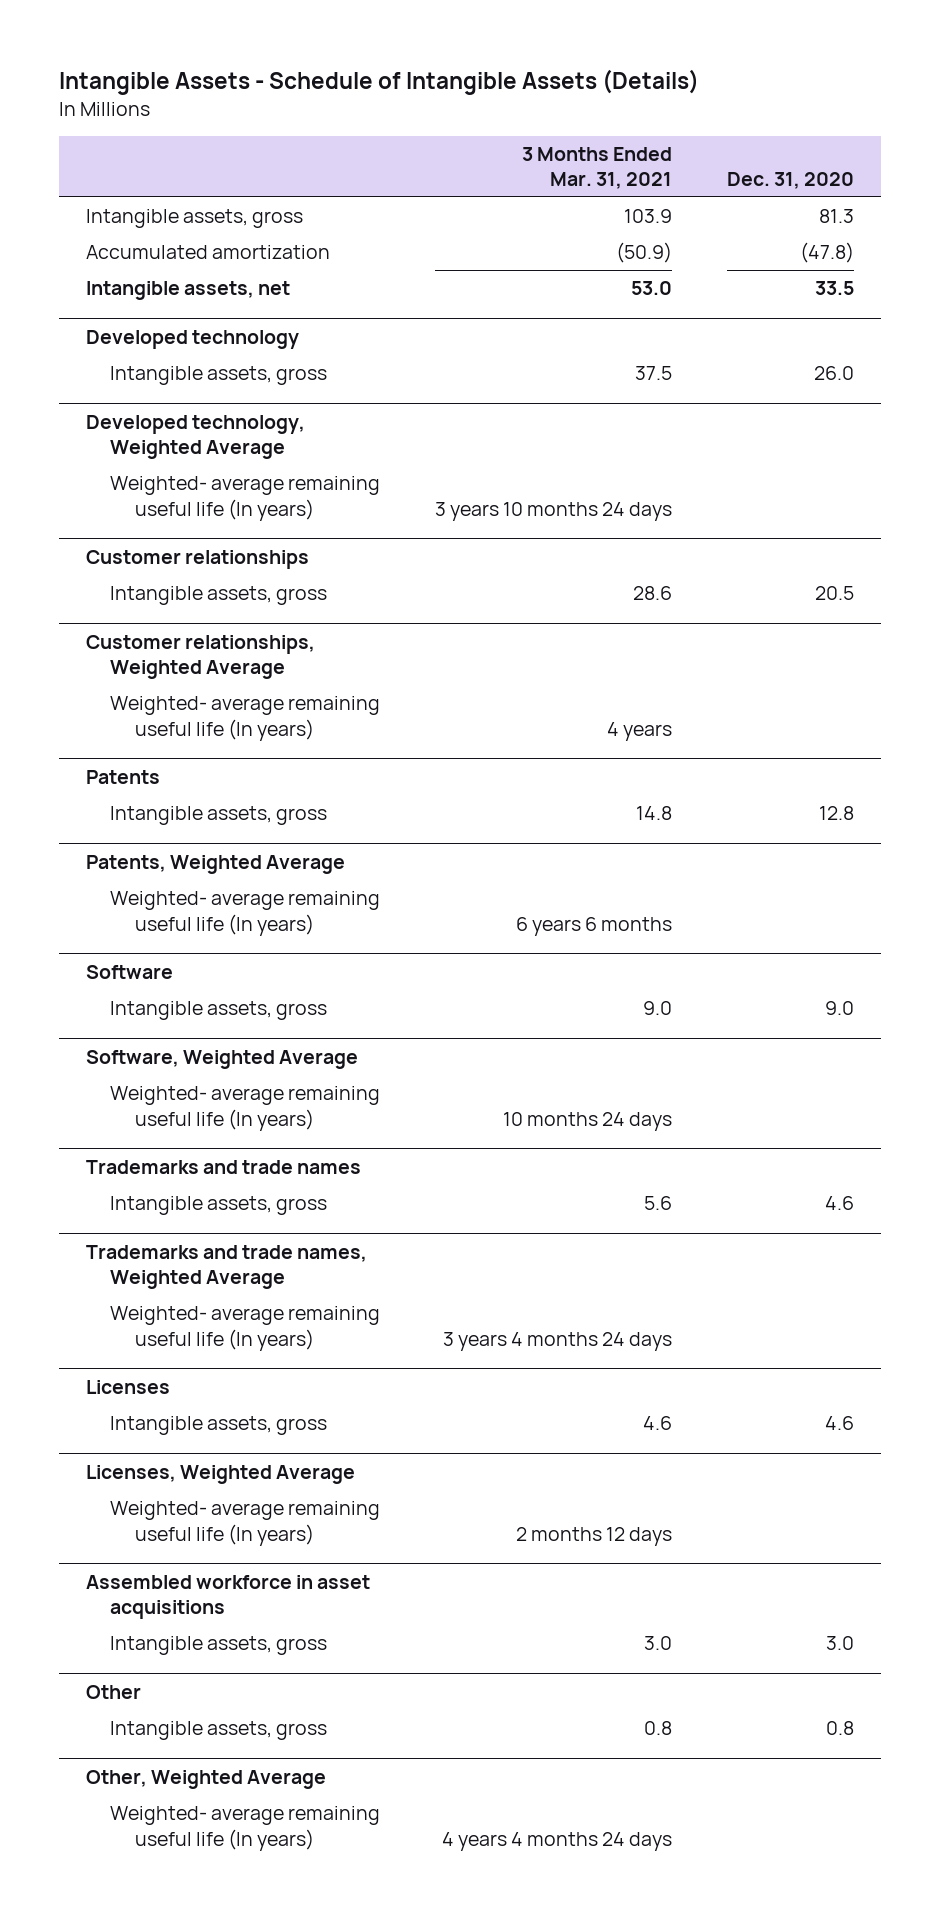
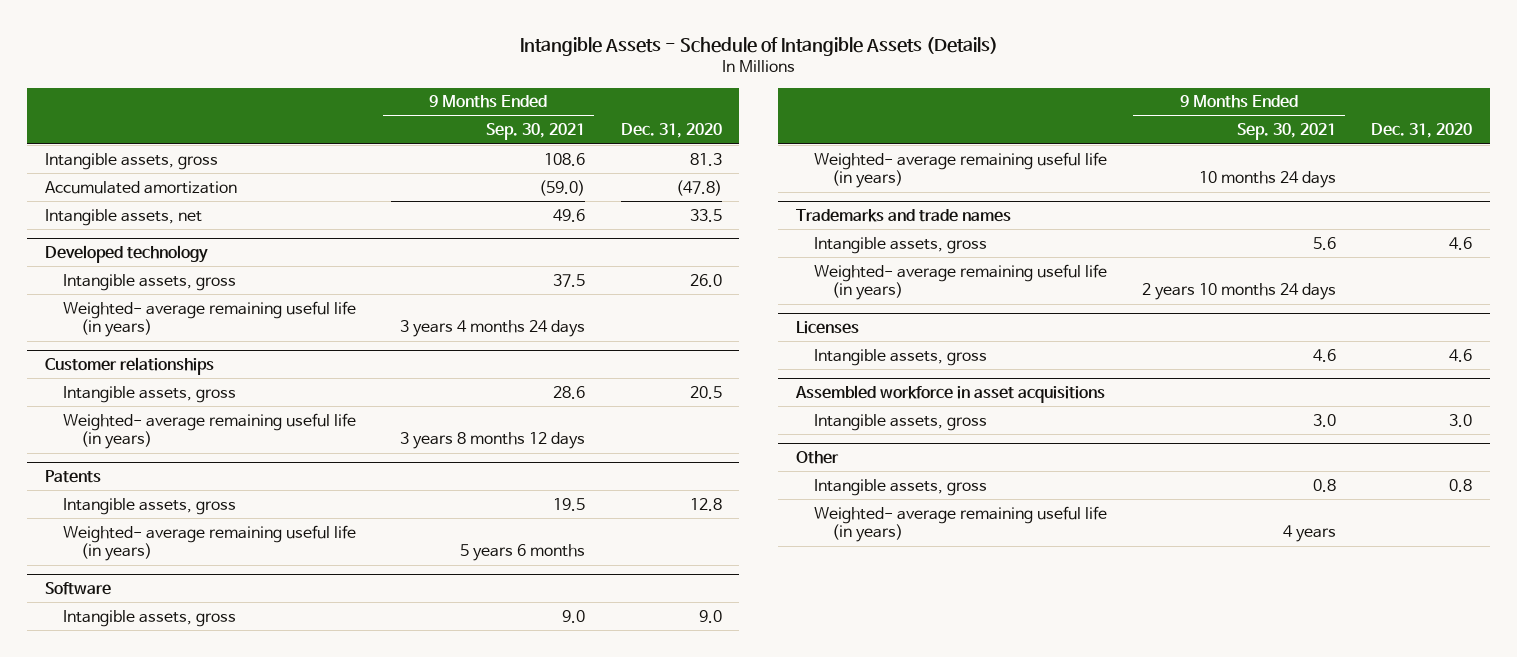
- | 3 Months Ended Mar. 31, 2021 | Dec. 31, 2020
+ | 9 Months Ended Sep. 30, 2021 | Dec. 31, 2020
- Developed technology, Weighted Average
- Weighted- average remaining useful life (In years) | 3 years 10 months 24 days |
@ Developed technology
+ Weighted- average remaining useful life (in years) | 3 years 4 months 24 days |
- Customer relationships, Weighted Average
- Weighted- average remaining useful life (In years) | 4 years |
@ Customer relationships
+ Weighted- average remaining useful life (in years) | 3 years 8 months 12 days |
- Patents, Weighted Average
- Weighted- average remaining useful life (In years) | 6 years 6 months |
@ Patents
+ Weighted- average remaining useful life (in years) | 5 years 6 months |
- Software, Weighted Average
- Weighted- average remaining useful life (In years) | 10 months 24 days |
@ Software
+ Weighted- average remaining useful life (in years) | 10 months 24 days |
- Trademarks and trade names, Weighted Average
- Weighted- average remaining useful life (In years) | 3 years 4 months 24 days |
@ Trademarks and trade names
+ Weighted- average remaining useful life (in years) | 2 years 10 months 24 days |
- Licenses, Weighted Average
- Weighted- average remaining useful life (In years) | 2 months 12 days |
- Other, Weighted Average
- Weighted- average remaining useful life (In years) | 4 years 4 months 24 days |
@ Other
+ Weighted- average remaining useful life (in years) | 4 years |

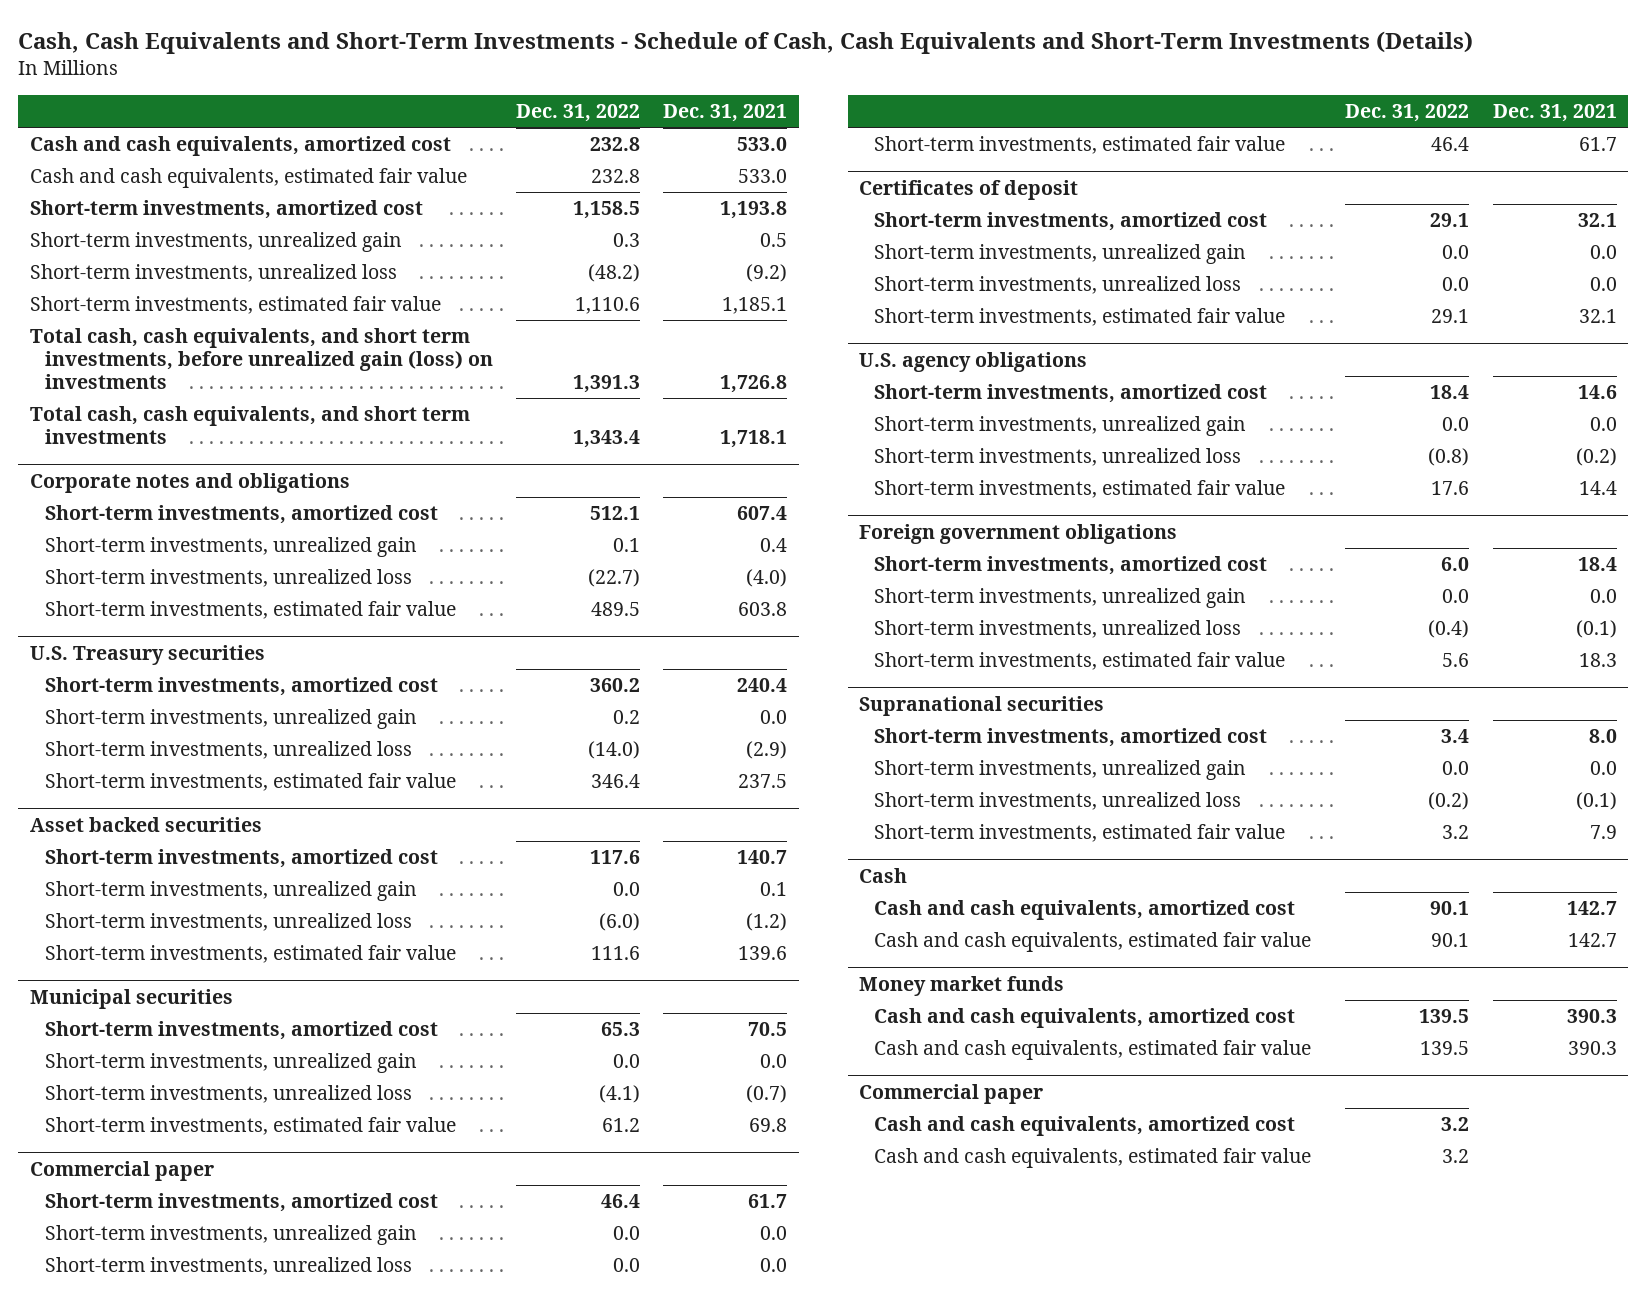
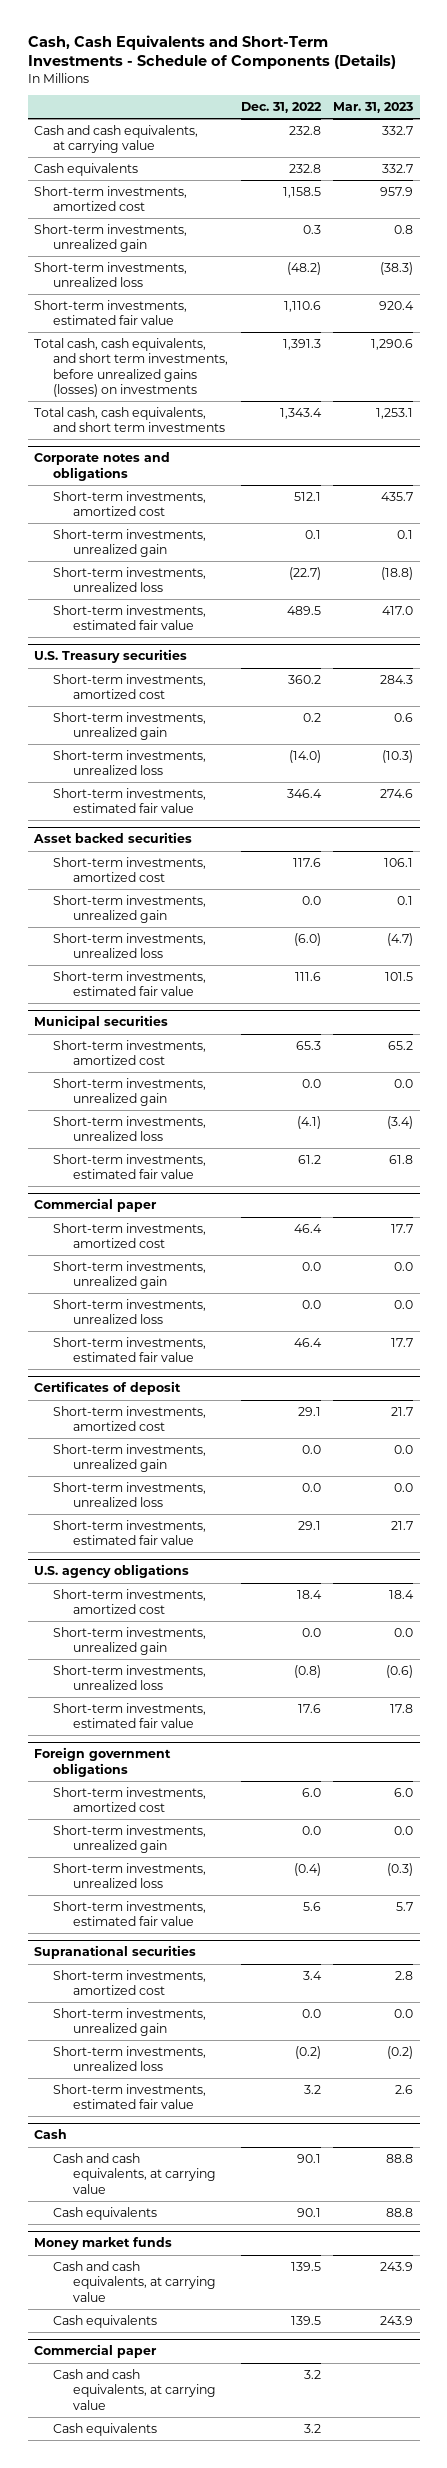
- Cash, Cash Equivalents and Short-Term Investments - Schedule of Cash, Cash Equivalents and Short-Term Investments (Details)
+ Cash, Cash Equivalents and Short-Term Investments - Schedule of Components (Details)
- | Dec. 31, 2022 | Dec. 31, 2021
+ | Dec. 31, 2022 | Mar. 31, 2023
- Cash and cash equivalents, amortized cost | 232.8 | 533.0
- Cash and cash equivalents, estimated fair value | 232.8 | 533.0
+ Cash and cash equivalents, at carrying value | 232.8 | 332.7
+ Cash equivalents | 232.8 | 332.7
- Total cash, cash equivalents, and short term investments, before unrealized gain (loss) on investments | 1,391.3 | 1,726.8
+ Total cash, cash equivalents, and short term investments, before unrealized gains (losses) on investments | 1,391.3 | 1,290.6
@ Cash
- Cash and cash equivalents, amortized cost | 90.1 | 142.7
- Cash and cash equivalents, estimated fair value | 90.1 | 142.7
+ Cash and cash equivalents, at carrying value | 90.1 | 88.8
+ Cash equivalents | 90.1 | 88.8
@ Money market funds
- Cash and cash equivalents, amortized cost | 139.5 | 390.3
- Cash and cash equivalents, estimated fair value | 139.5 | 390.3
+ Cash and cash equivalents, at carrying value | 139.5 | 243.9
+ Cash equivalents | 139.5 | 243.9
@ Commercial paper
- Cash and cash equivalents, amortized cost | 3.2 |
- Cash and cash equivalents, estimated fair value | 3.2 |
+ Cash and cash equivalents, at carrying value | 3.2 |
+ Cash equivalents | 3.2 |

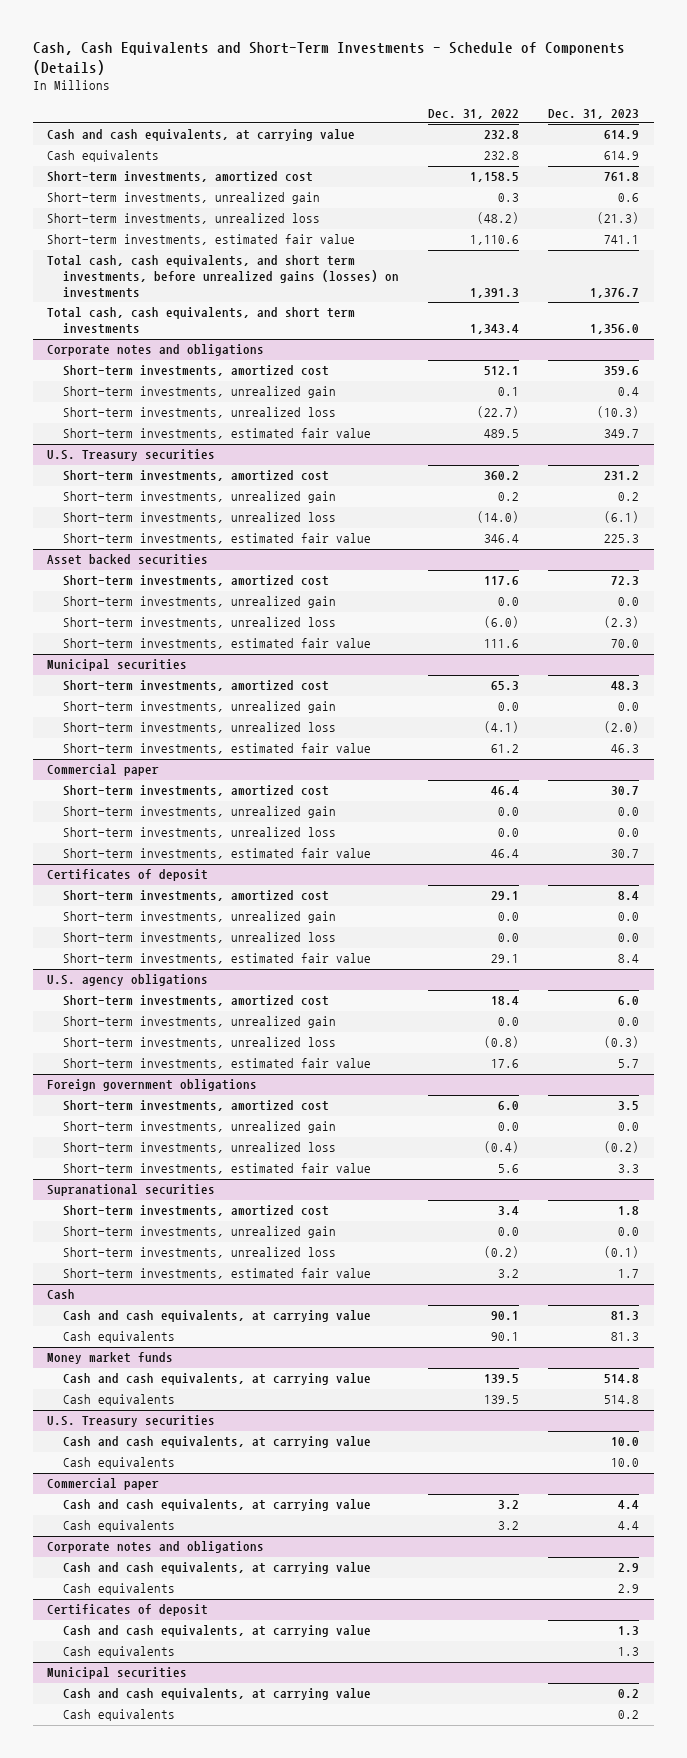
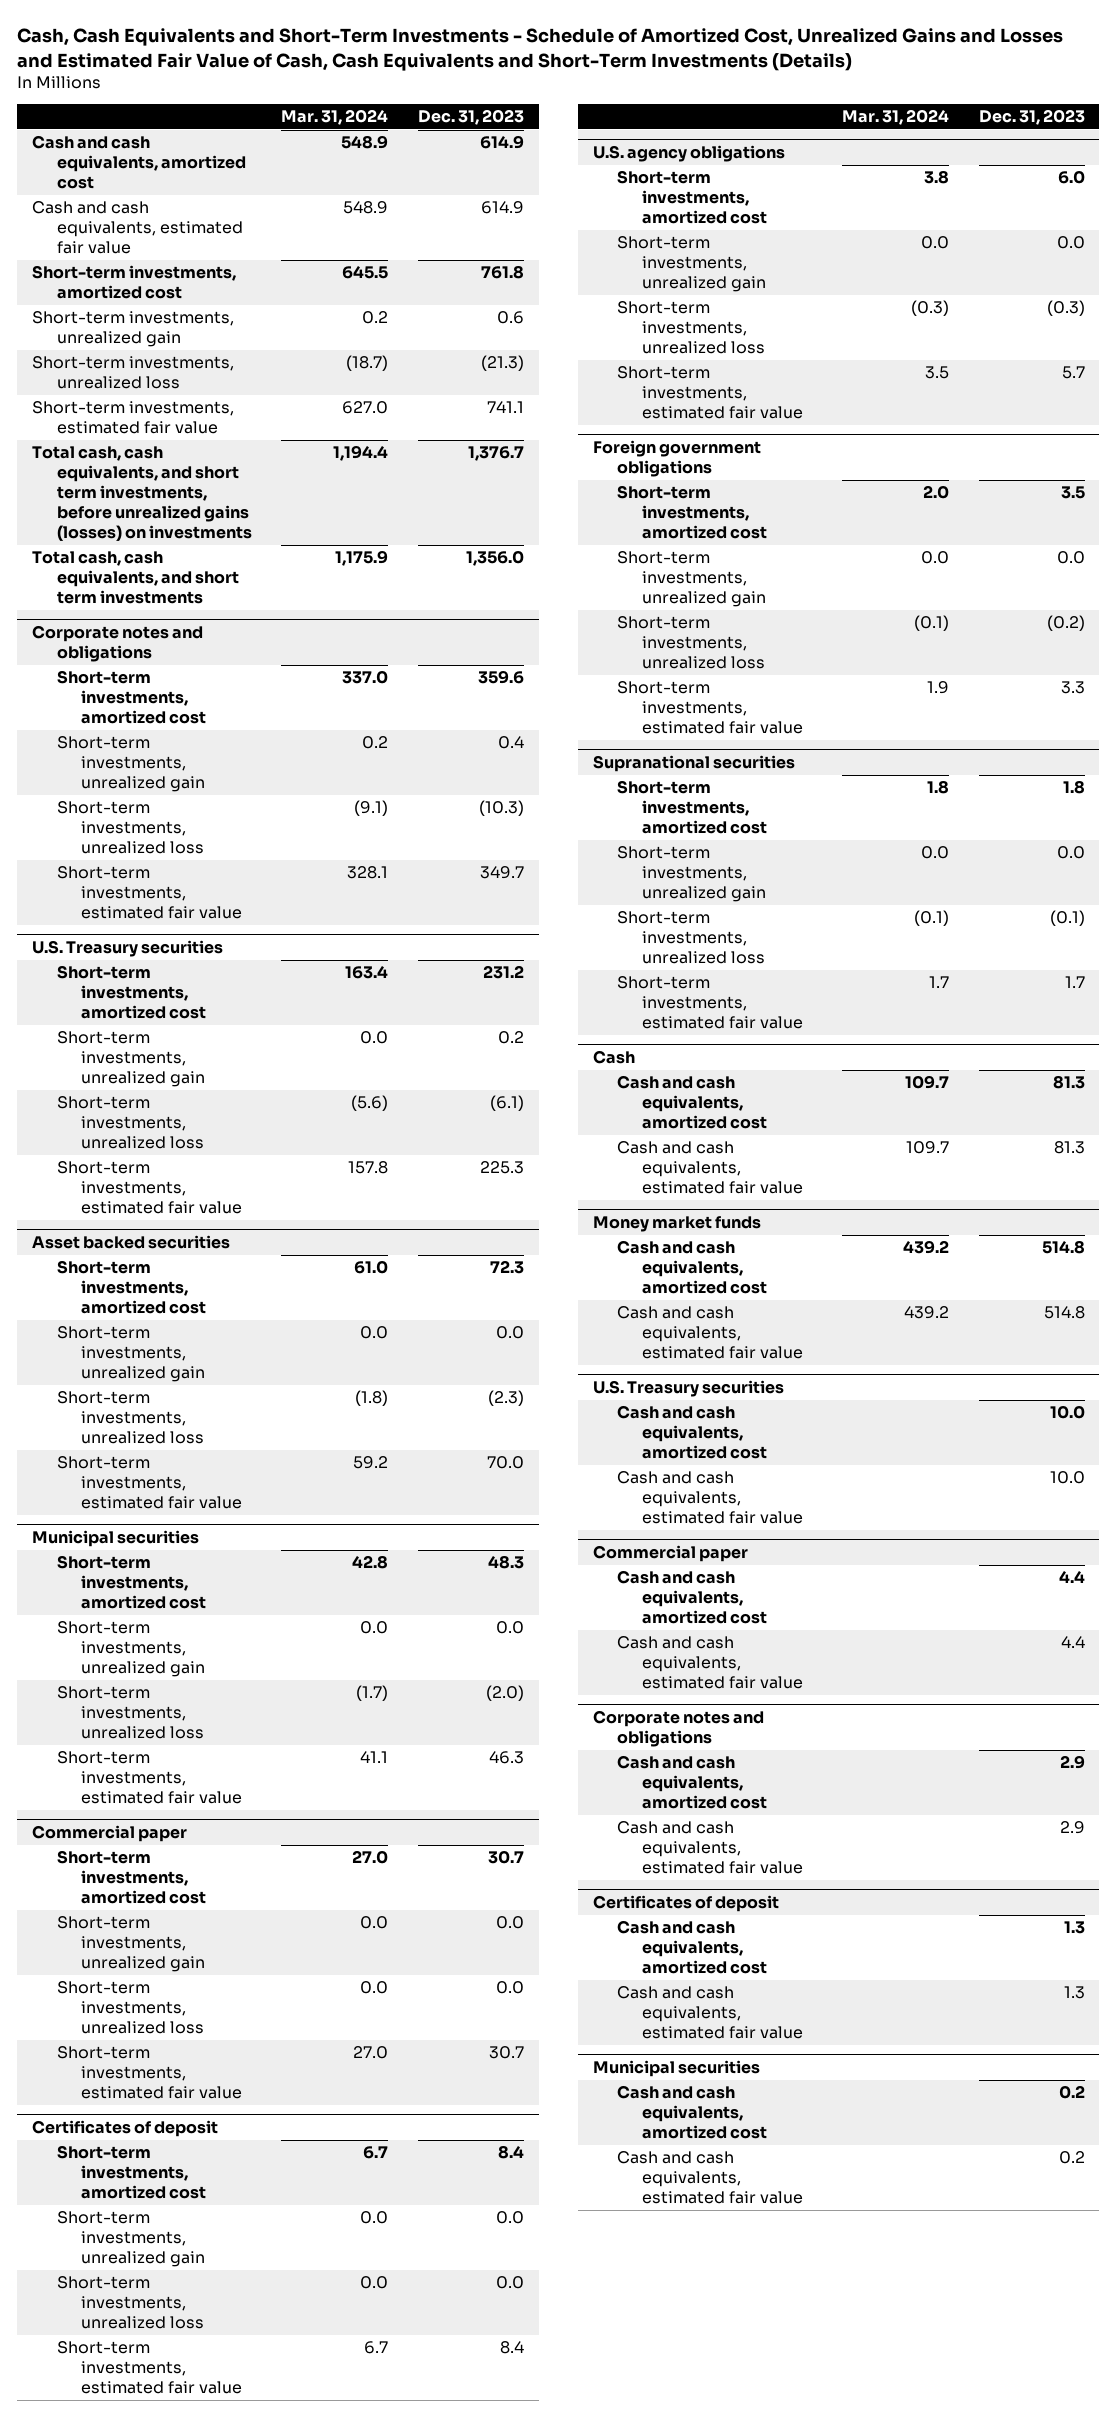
- Cash, Cash Equivalents and Short-Term Investments - Schedule of Components (Details)
+ Cash, Cash Equivalents and Short-Term Investments - Schedule of Amortized Cost, Unrealized Gains and Losses and Estimated Fair Value of Cash, Cash Equivalents and Short-Term Investments (Details)
- | Dec. 31, 2022 | Dec. 31, 2023
+ | Mar. 31, 2024 | Dec. 31, 2023
- Cash and cash equivalents, at carrying value | 232.8 | 614.9
- Cash equivalents | 232.8 | 614.9
+ Cash and cash equivalents, amortized cost | 548.9 | 614.9
+ Cash and cash equivalents, estimated fair value | 548.9 | 614.9
@ Cash
- Cash and cash equivalents, at carrying value | 90.1 | 81.3
- Cash equivalents | 90.1 | 81.3
+ Cash and cash equivalents, amortized cost | 109.7 | 81.3
+ Cash and cash equivalents, estimated fair value | 109.7 | 81.3
@ Money market funds
- Cash and cash equivalents, at carrying value | 139.5 | 514.8
- Cash equivalents | 139.5 | 514.8
+ Cash and cash equivalents, amortized cost | 439.2 | 514.8
+ Cash and cash equivalents, estimated fair value | 439.2 | 514.8
@ U.S. Treasury securities
- Cash and cash equivalents, at carrying value | | 10.0
- Cash equivalents | | 10.0
+ Cash and cash equivalents, amortized cost | | 10.0
+ Cash and cash equivalents, estimated fair value | | 10.0
@ Commercial paper
- Cash and cash equivalents, at carrying value | 3.2 | 4.4
- Cash equivalents | 3.2 | 4.4
+ Cash and cash equivalents, amortized cost | | 4.4
+ Cash and cash equivalents, estimated fair value | | 4.4
@ Corporate notes and obligations
- Cash and cash equivalents, at carrying value | | 2.9
- Cash equivalents | | 2.9
+ Cash and cash equivalents, amortized cost | | 2.9
+ Cash and cash equivalents, estimated fair value | | 2.9
@ Certificates of deposit
- Cash and cash equivalents, at carrying value | | 1.3
- Cash equivalents | | 1.3
+ Cash and cash equivalents, amortized cost | | 1.3
+ Cash and cash equivalents, estimated fair value | | 1.3
@ Municipal securities
- Cash and cash equivalents, at carrying value | | 0.2
- Cash equivalents | | 0.2
+ Cash and cash equivalents, amortized cost | | 0.2
+ Cash and cash equivalents, estimated fair value | | 0.2

